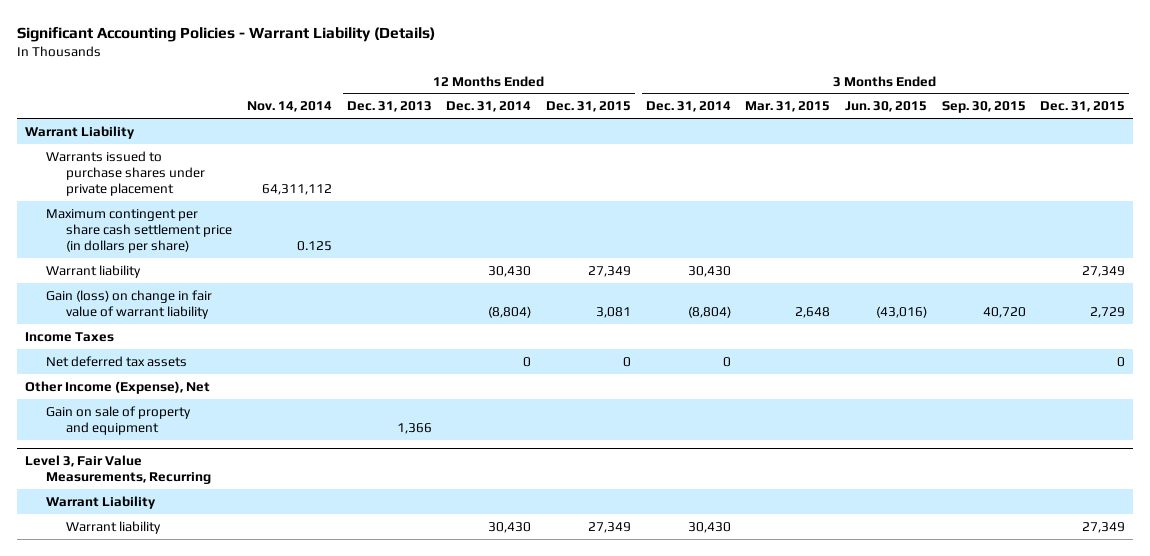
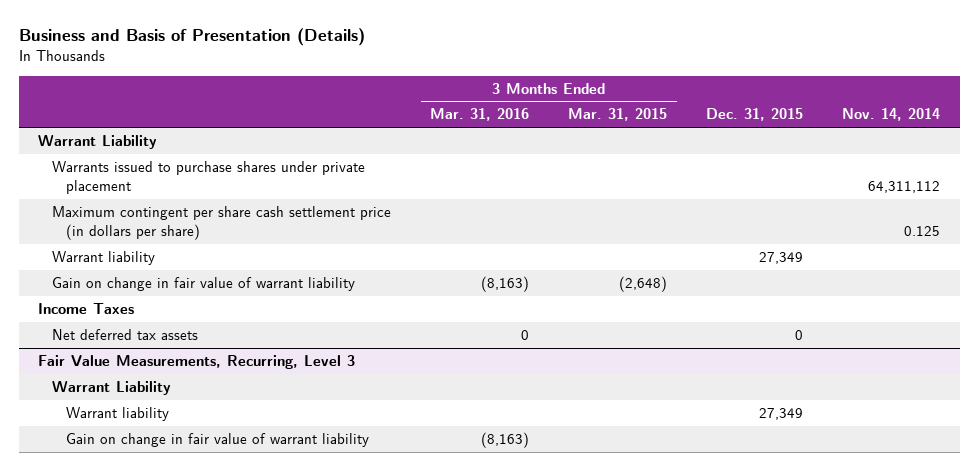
- Significant Accounting Policies - Warrant Liability (Details)
+ Business and Basis of Presentation (Details)
- | Nov. 14, 2014 | 12 Months Ended Dec. 31, 2013 | 12 Months Ended Dec. 31, 2014 | 12 Months Ended Dec. 31, 2015 | 3 Months Ended Dec. 31, 2014 | 3 Months Ended Mar. 31, 2015 | 3 Months Ended Jun. 30, 2015 | 3 Months Ended Sep. 30, 2015 | 3 Months Ended Dec. 31, 2015
+ | 3 Months Ended Mar. 31, 2016 | 3 Months Ended Mar. 31, 2015 | Dec. 31, 2015 | Nov. 14, 2014
- Gain (loss) on change in fair value of warrant liability | | | (8,804) | 3,081 | (8,804) | 2,648 | (43,016) | 40,720 | 2,729
+ Gain on change in fair value of warrant liability | (8,163) | (2,648) | |
- Other Income (Expense), Net
- Gain on sale of property and equipment | | 1,366 | | | | | | |
- Level 3, Fair Value Measurements, Recurring
+ Fair Value Measurements, Recurring, Level 3
+ Gain on change in fair value of warrant liability | (8,163) | | |

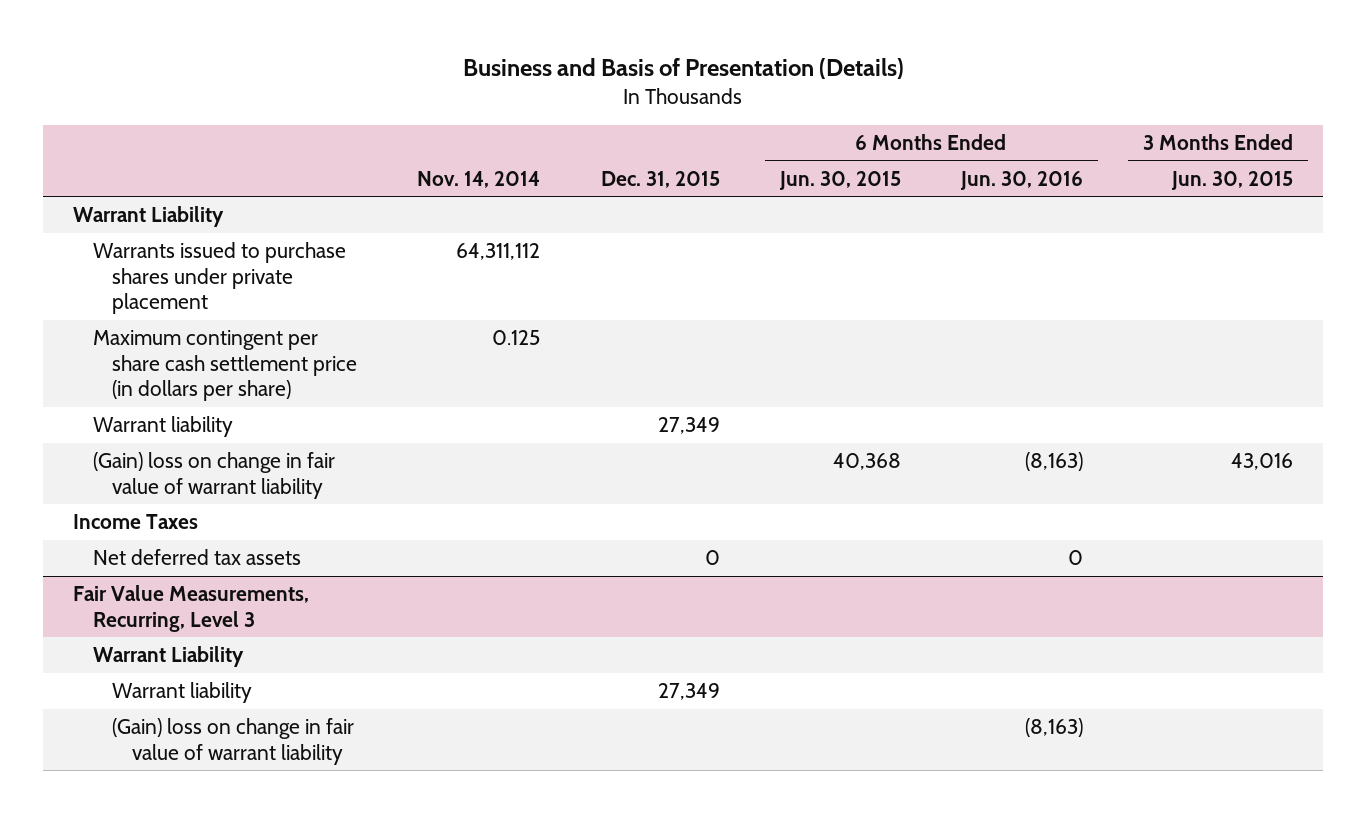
- | 3 Months Ended Mar. 31, 2016 | 3 Months Ended Mar. 31, 2015 | Dec. 31, 2015 | Nov. 14, 2014
+ | Nov. 14, 2014 | Dec. 31, 2015 | 6 Months Ended Jun. 30, 2015 | 6 Months Ended Jun. 30, 2016 | 3 Months Ended Jun. 30, 2015
- Gain on change in fair value of warrant liability | (8,163) | (2,648) | |
+ (Gain) loss on change in fair value of warrant liability | | | 40,368 | (8,163) | 43,016
@ Fair Value Measurements, Recurring, Level 3
- Gain on change in fair value of warrant liability | (8,163) | | |
+ (Gain) loss on change in fair value of warrant liability | | | | (8,163) |

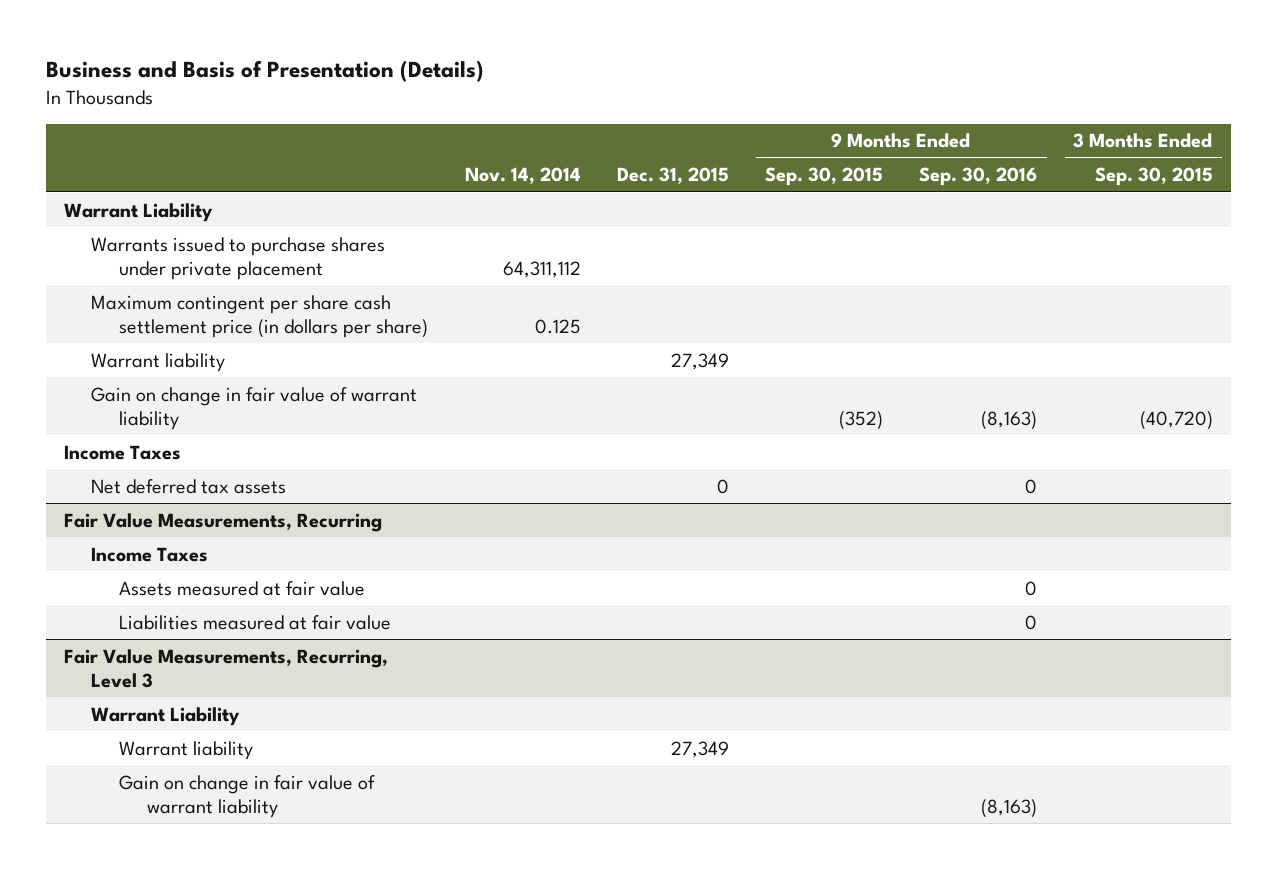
- | Nov. 14, 2014 | Dec. 31, 2015 | 6 Months Ended Jun. 30, 2015 | 6 Months Ended Jun. 30, 2016 | 3 Months Ended Jun. 30, 2015
+ | Nov. 14, 2014 | Dec. 31, 2015 | 9 Months Ended Sep. 30, 2015 | 9 Months Ended Sep. 30, 2016 | 3 Months Ended Sep. 30, 2015
- (Gain) loss on change in fair value of warrant liability | | | 40,368 | (8,163) | 43,016
+ Gain on change in fair value of warrant liability | | | (352) | (8,163) | (40,720)
+ Fair Value Measurements, Recurring
+ Income Taxes
+ Assets measured at fair value | | | | 0 |
+ Liabilities measured at fair value | | | | 0 |
@ Fair Value Measurements, Recurring, Level 3
- (Gain) loss on change in fair value of warrant liability | | | | (8,163) |
+ Gain on change in fair value of warrant liability | | | | (8,163) |

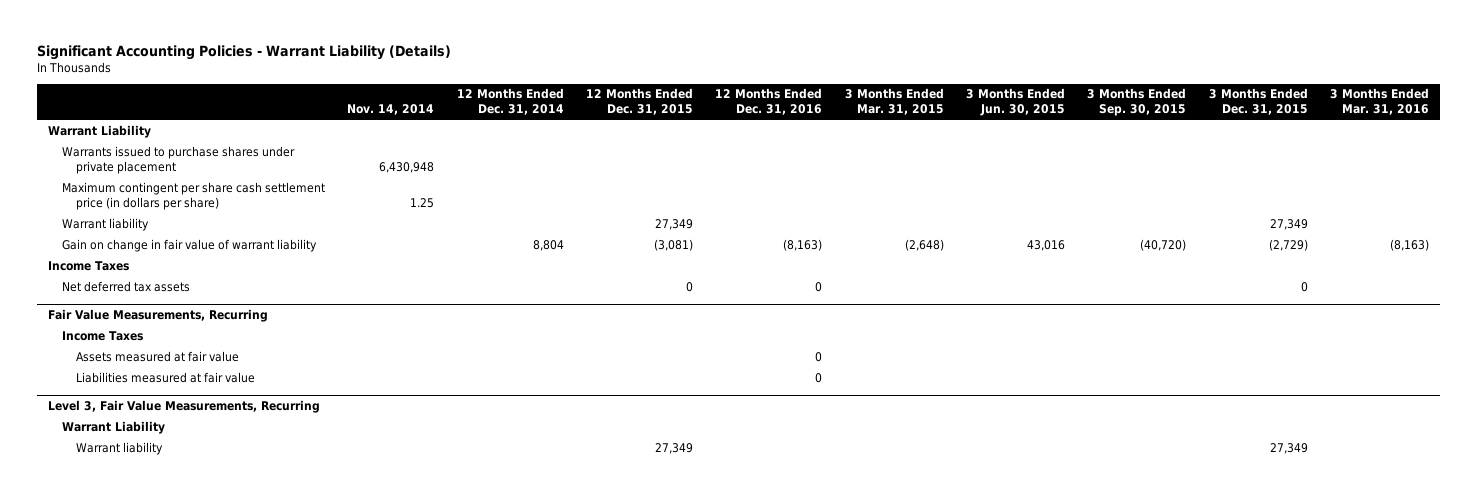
- Business and Basis of Presentation (Details)
+ Significant Accounting Policies - Warrant Liability (Details)
- | Nov. 14, 2014 | Dec. 31, 2015 | 9 Months Ended Sep. 30, 2015 | 9 Months Ended Sep. 30, 2016 | 3 Months Ended Sep. 30, 2015
+ | Nov. 14, 2014 | 12 Months Ended Dec. 31, 2014 | 12 Months Ended Dec. 31, 2015 | 12 Months Ended Dec. 31, 2016 | 3 Months Ended Mar. 31, 2015 | 3 Months Ended Jun. 30, 2015 | 3 Months Ended Sep. 30, 2015 | 3 Months Ended Dec. 31, 2015 | 3 Months Ended Mar. 31, 2016
- Warrants issued to purchase shares under private placement | 64,311,112 | | | |
- Maximum contingent per share cash settlement price (in dollars per share) | 0.125 | | | |
+ Warrants issued to purchase shares under private placement | 6,430,948 | | | | | | | |
+ Maximum contingent per share cash settlement price (in dollars per share) | 1.25 | | | | | | | |
- Fair Value Measurements, Recurring, Level 3
+ Level 3, Fair Value Measurements, Recurring
- Gain on change in fair value of warrant liability | | | | (8,163) |

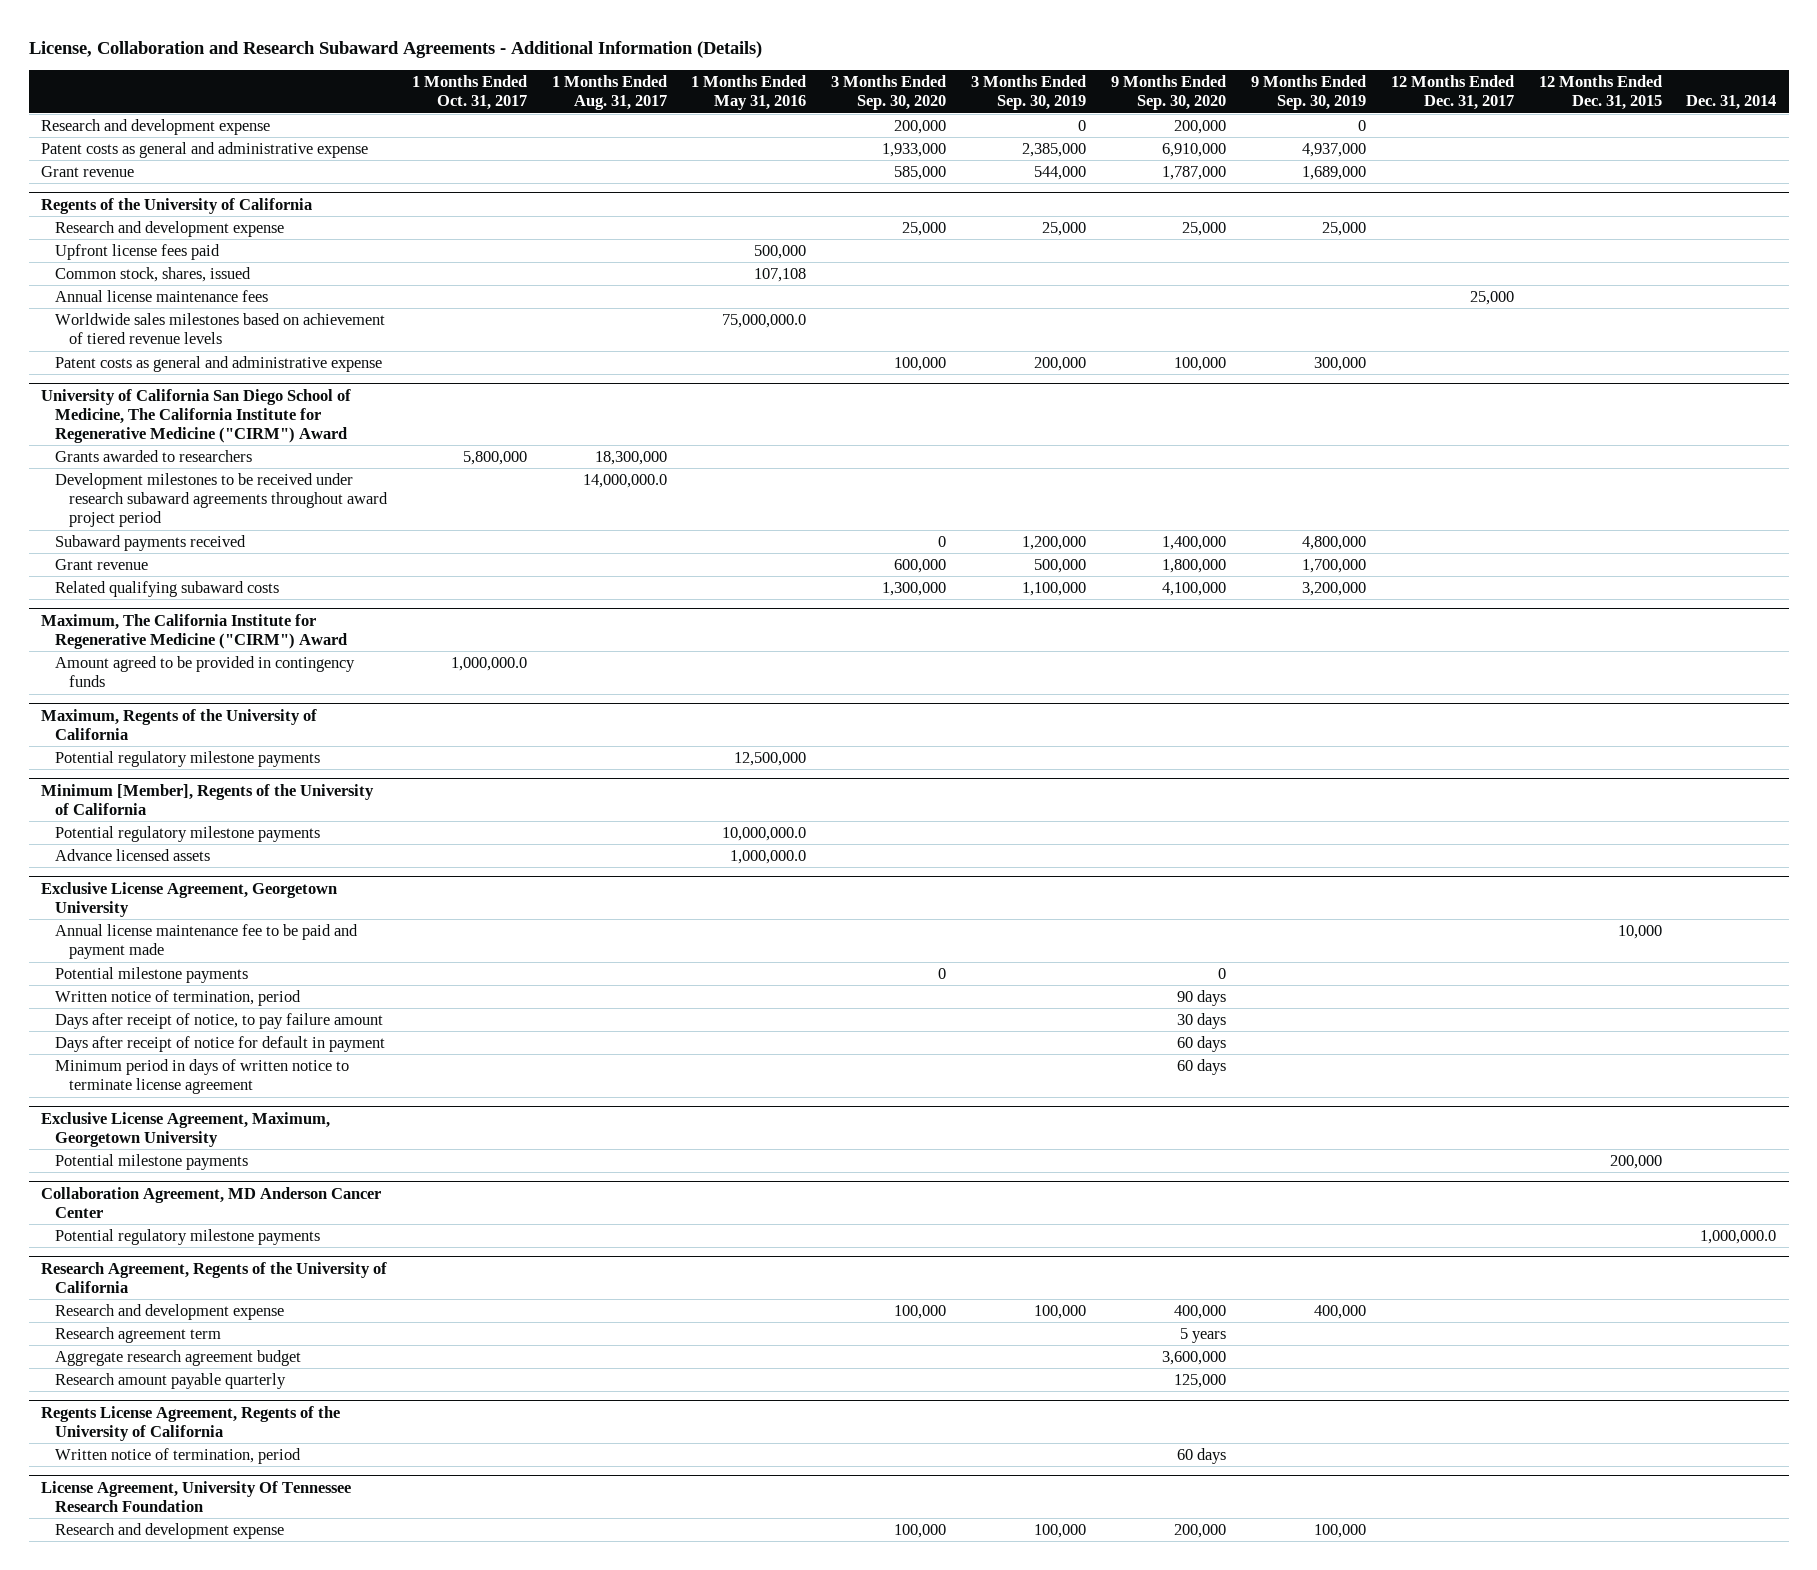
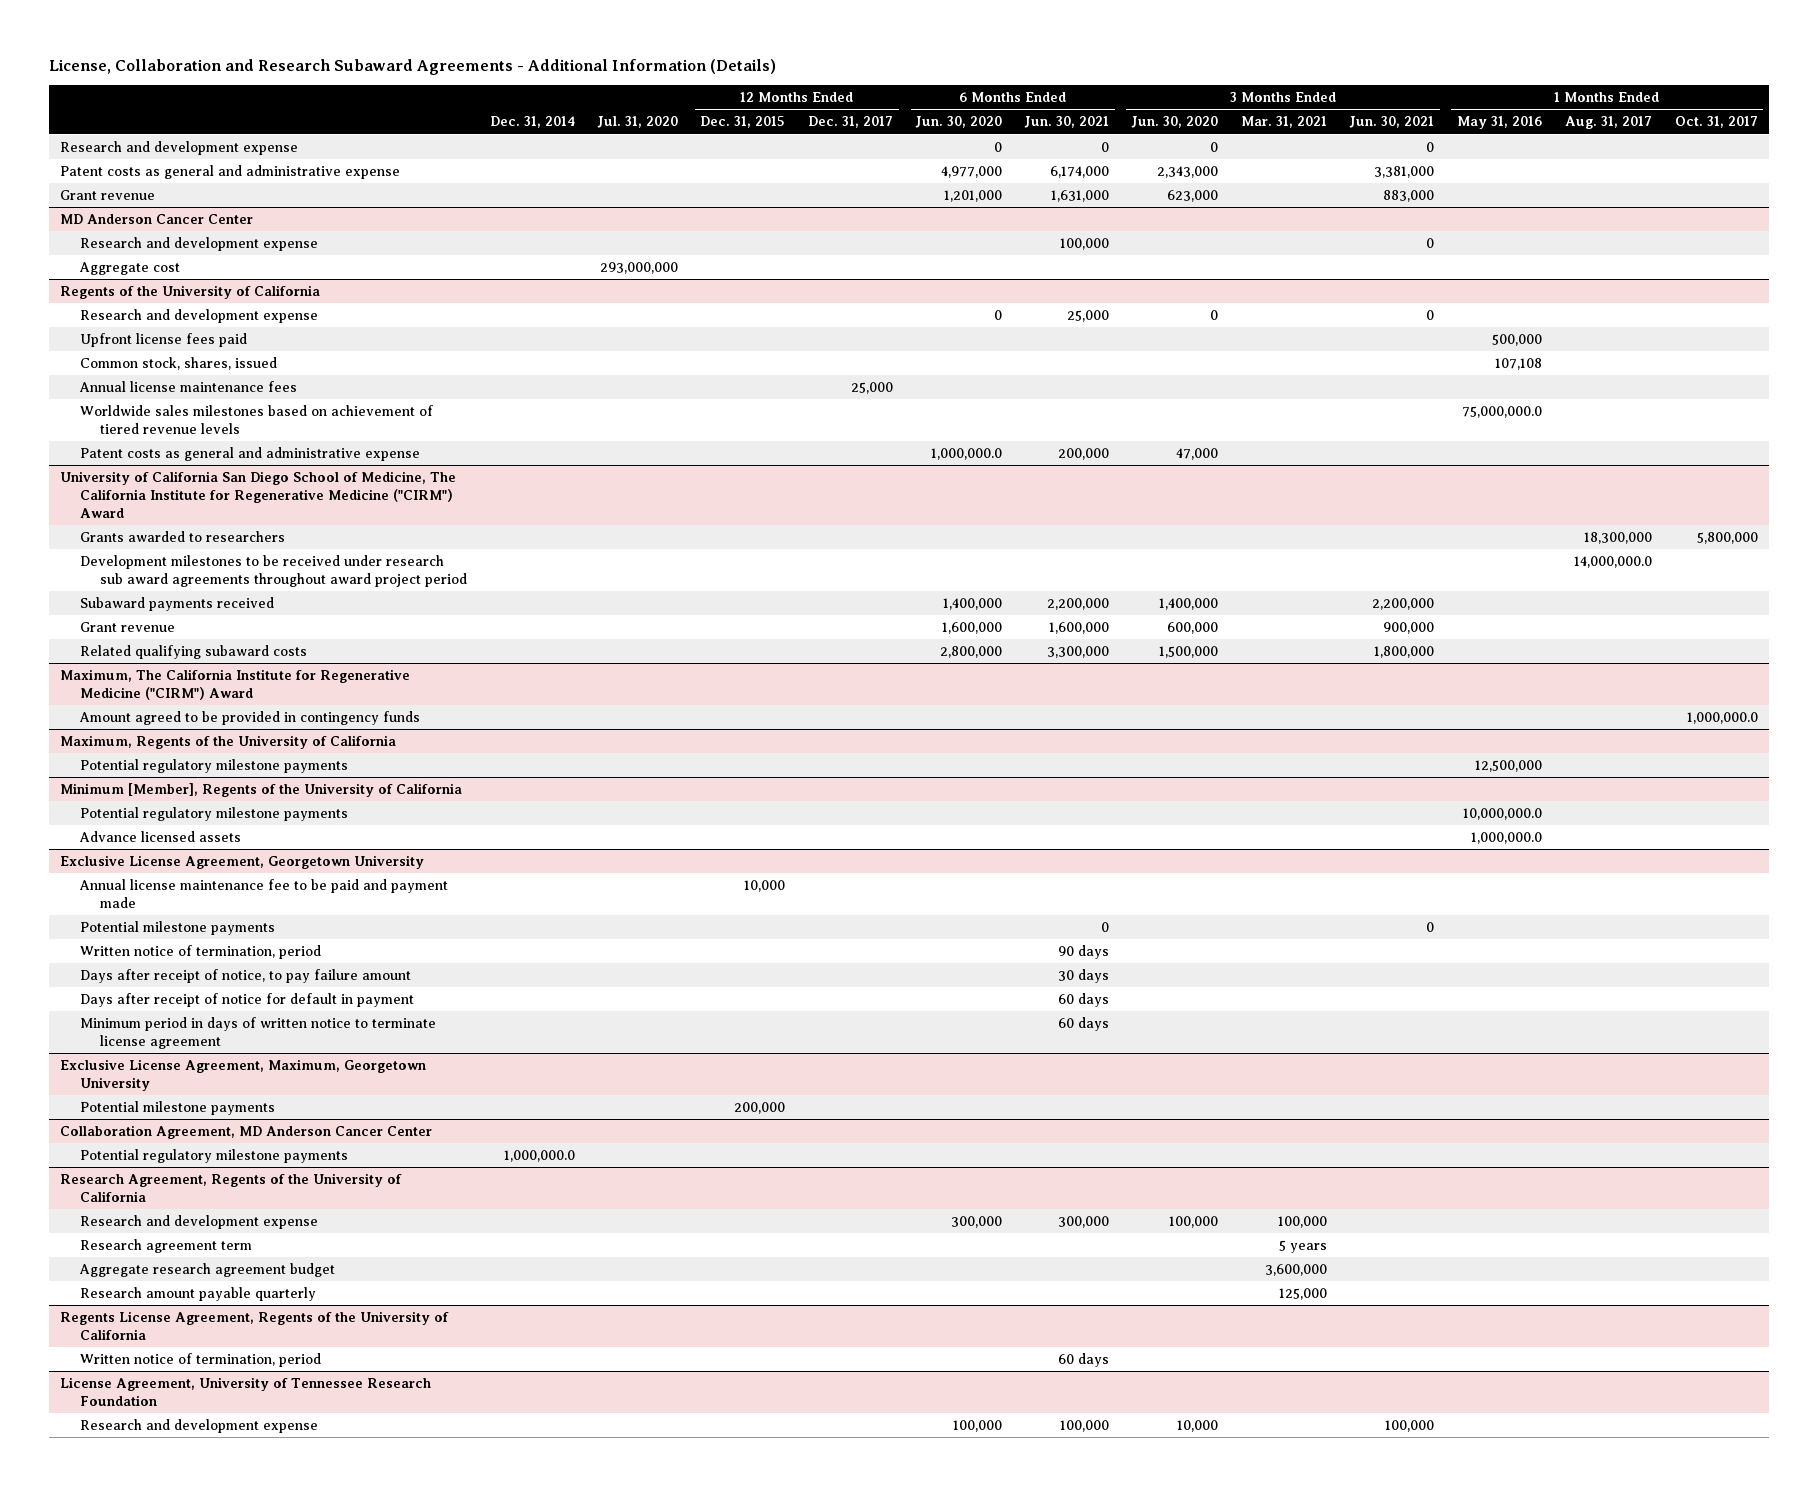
- | 1 Months Ended Oct. 31, 2017 | 1 Months Ended Aug. 31, 2017 | 1 Months Ended May 31, 2016 | 3 Months Ended Sep. 30, 2020 | 3 Months Ended Sep. 30, 2019 | 9 Months Ended Sep. 30, 2020 | 9 Months Ended Sep. 30, 2019 | 12 Months Ended Dec. 31, 2017 | 12 Months Ended Dec. 31, 2015 | Dec. 31, 2014
+ | Dec. 31, 2014 | Jul. 31, 2020 | 12 Months Ended Dec. 31, 2015 | 12 Months Ended Dec. 31, 2017 | 6 Months Ended Jun. 30, 2020 | 6 Months Ended Jun. 30, 2021 | 3 Months Ended Jun. 30, 2020 | 3 Months Ended Mar. 31, 2021 | 3 Months Ended Jun. 30, 2021 | 1 Months Ended May 31, 2016 | 1 Months Ended Aug. 31, 2017 | 1 Months Ended Oct. 31, 2017
+ MD Anderson Cancer Center
+ Research and development expense | | | | | | 100,000 | | | 0 | | |
+ Aggregate cost | | 293,000,000 | | | | | | | | | |
@ University of California San Diego School of Medicine, The California Institute for Regenerative Medicine ("CIRM") Award
- Development milestones to be received under research subaward agreements throughout award project period | | 14,000,000.0 | | | | | | | |
+ Development milestones to be received under research sub award agreements throughout award project period | | | | | | | | | | | 14,000,000.0 |
- License Agreement, University Of Tennessee Research Foundation
+ License Agreement, University of Tennessee Research Foundation

